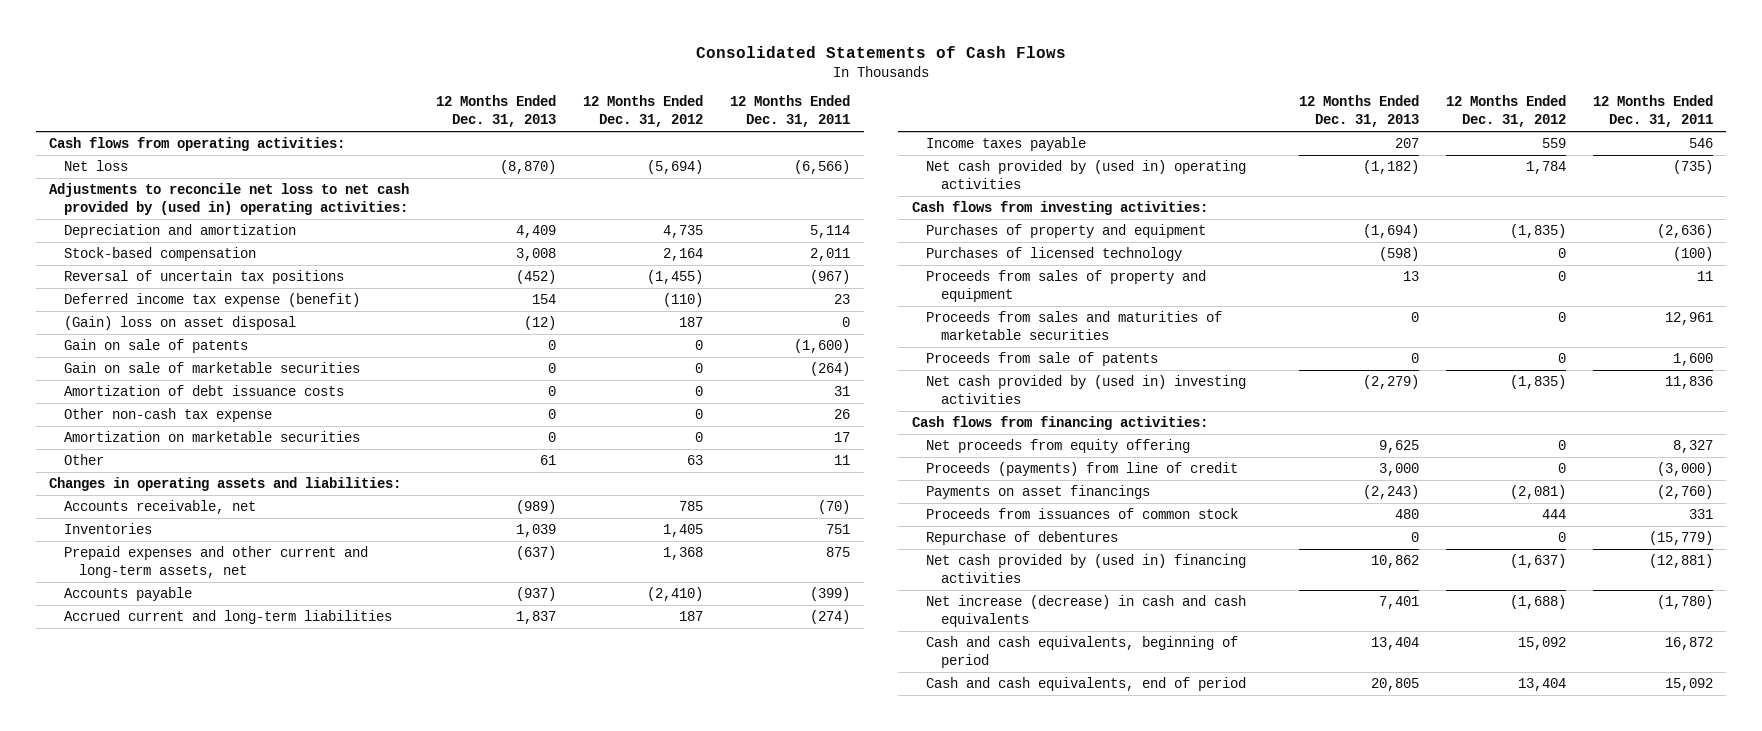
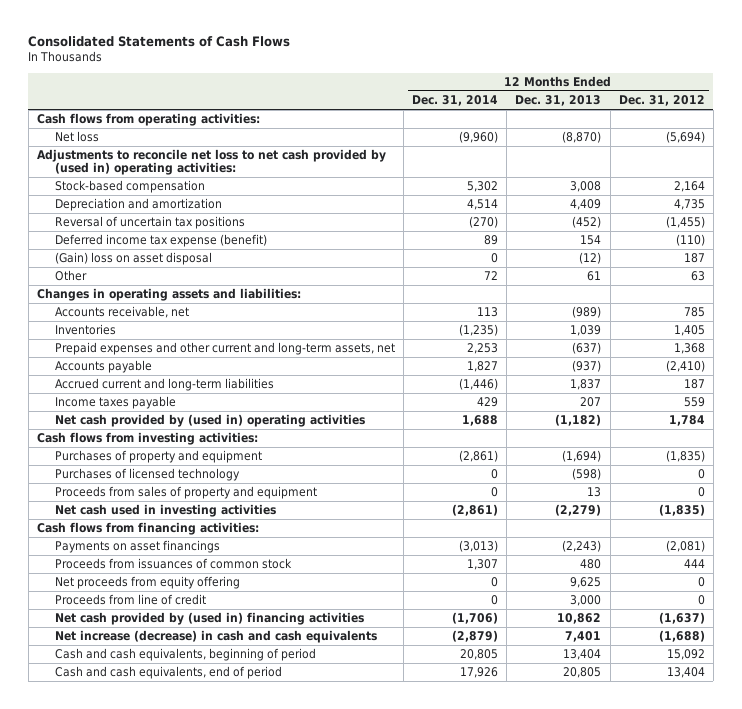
- | 12 Months Ended Dec. 31, 2013 | 12 Months Ended Dec. 31, 2012 | 12 Months Ended Dec. 31, 2011
+ | 12 Months Ended Dec. 31, 2014 | 12 Months Ended Dec. 31, 2013 | 12 Months Ended Dec. 31, 2012
moved down: Depreciation and amortization | 4,514 | 4,409 | 4,735
- Gain on sale of patents | 0 | 0 | (1,600)
- Gain on sale of marketable securities | 0 | 0 | (264)
- Amortization of debt issuance costs | 0 | 0 | 31
- Other non-cash tax expense | 0 | 0 | 26
- Amortization on marketable securities | 0 | 0 | 17
- Proceeds from sales and maturities of marketable securities | 0 | 0 | 12,961
- Proceeds from sale of patents | 0 | 0 | 1,600
- Net cash provided by (used in) investing activities | (2,279) | (1,835) | 11,836
+ Net cash used in investing activities | (2,861) | (2,279) | (1,835)
- Proceeds (payments) from line of credit | 3,000 | 0 | (3,000)
- Repurchase of debentures | 0 | 0 | (15,779)
moved down: Net proceeds from equity offering | 0 | 9,625 | 0
+ Proceeds from line of credit | 0 | 3,000 | 0

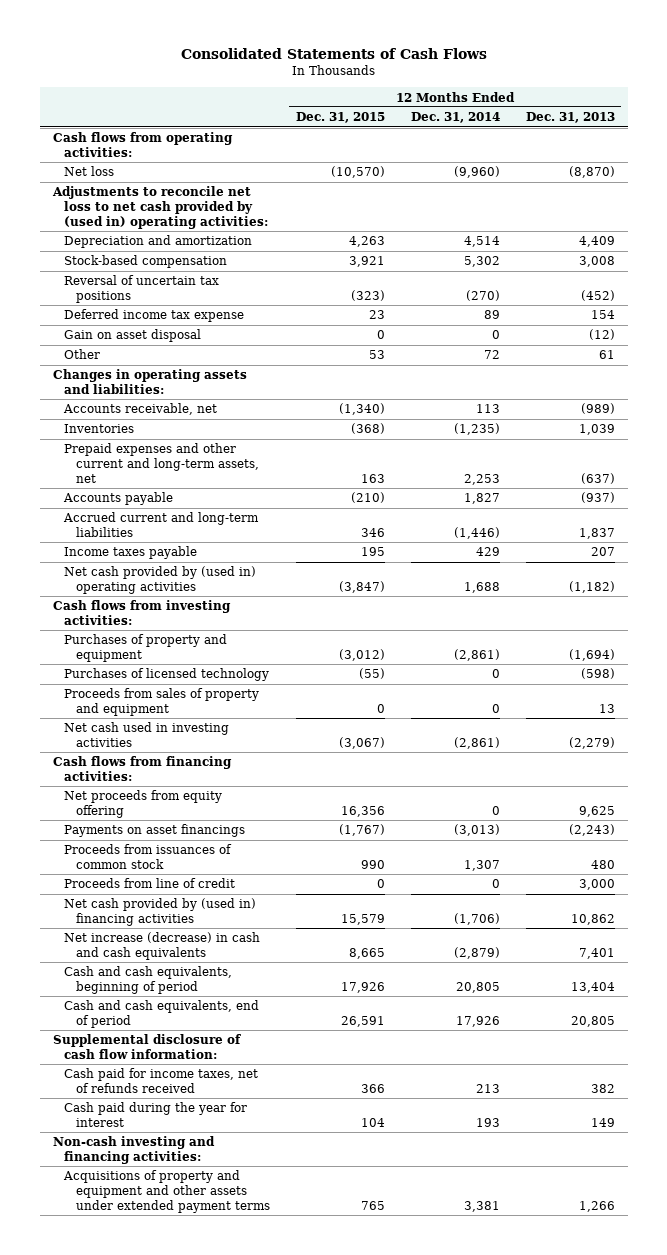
- | 12 Months Ended Dec. 31, 2014 | 12 Months Ended Dec. 31, 2013 | 12 Months Ended Dec. 31, 2012
+ | 12 Months Ended Dec. 31, 2015 | 12 Months Ended Dec. 31, 2014 | 12 Months Ended Dec. 31, 2013
moved down: Stock-based compensation | 3,921 | 5,302 | 3,008
- Deferred income tax expense (benefit) | 89 | 154 | (110)
- (Gain) loss on asset disposal | 0 | (12) | 187
+ Deferred income tax expense | 23 | 89 | 154
+ Gain on asset disposal | 0 | 0 | (12)
moved up: Net proceeds from equity offering | 16,356 | 0 | 9,625
+ Supplemental disclosure of cash flow information:
+ Cash paid for income taxes, net of refunds received | 366 | 213 | 382
+ Cash paid during the year for interest | 104 | 193 | 149
+ Non-cash investing and financing activities:
+ Acquisitions of property and equipment and other assets under extended payment terms | 765 | 3,381 | 1,266

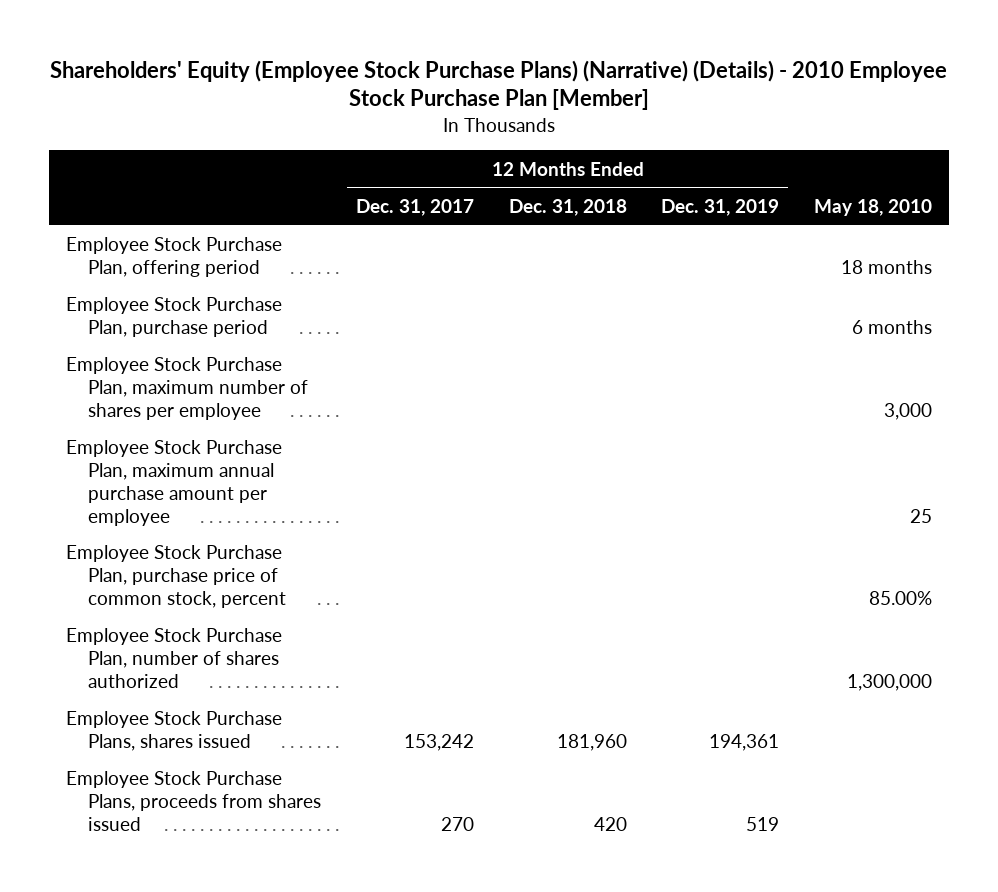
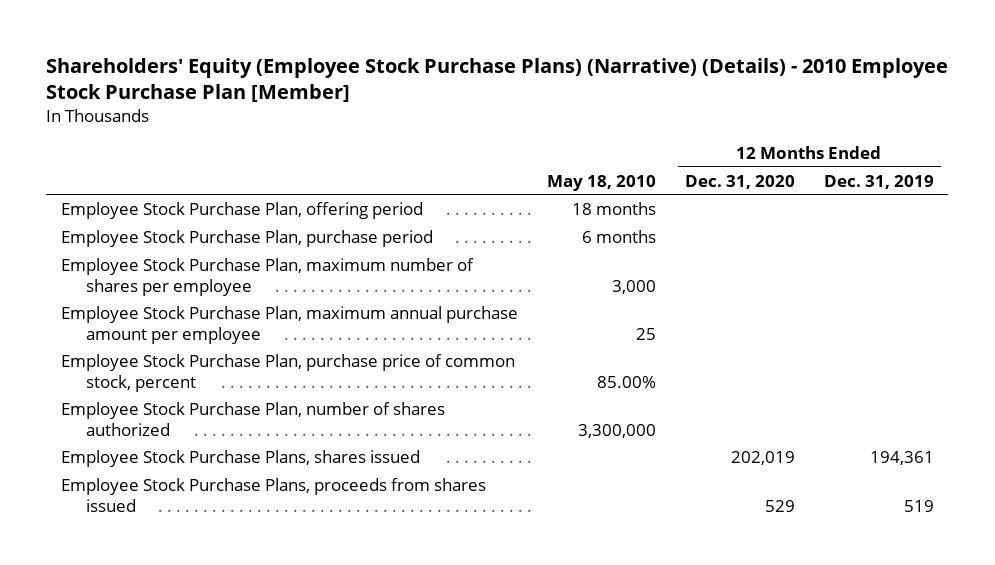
- | 12 Months Ended Dec. 31, 2017 | 12 Months Ended Dec. 31, 2018 | 12 Months Ended Dec. 31, 2019 | May 18, 2010
+ | May 18, 2010 | 12 Months Ended Dec. 31, 2020 | 12 Months Ended Dec. 31, 2019
- Employee Stock Purchase Plan, number of shares authorized | | | | 1,300,000
+ Employee Stock Purchase Plan, number of shares authorized | 3,300,000 | |

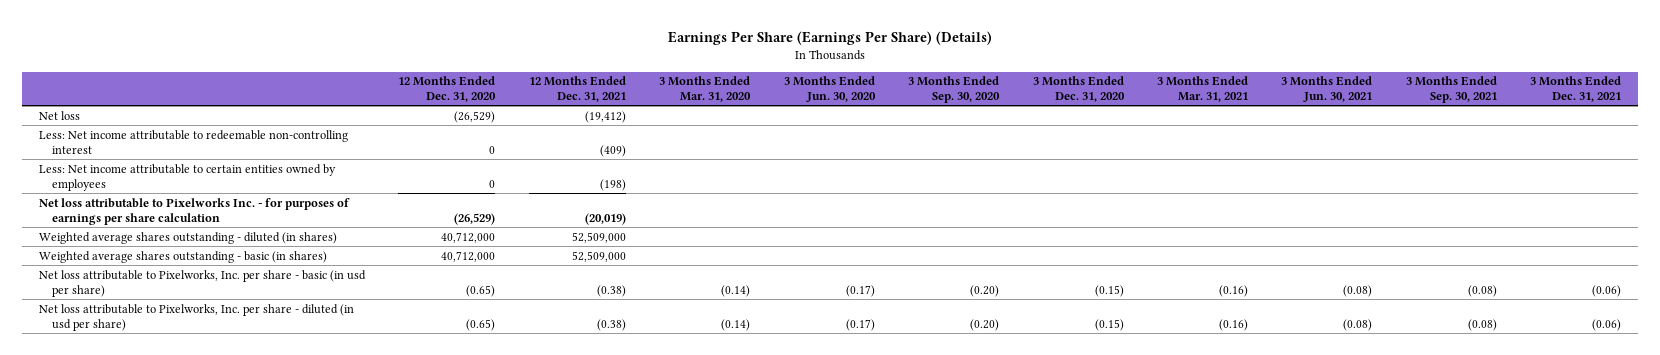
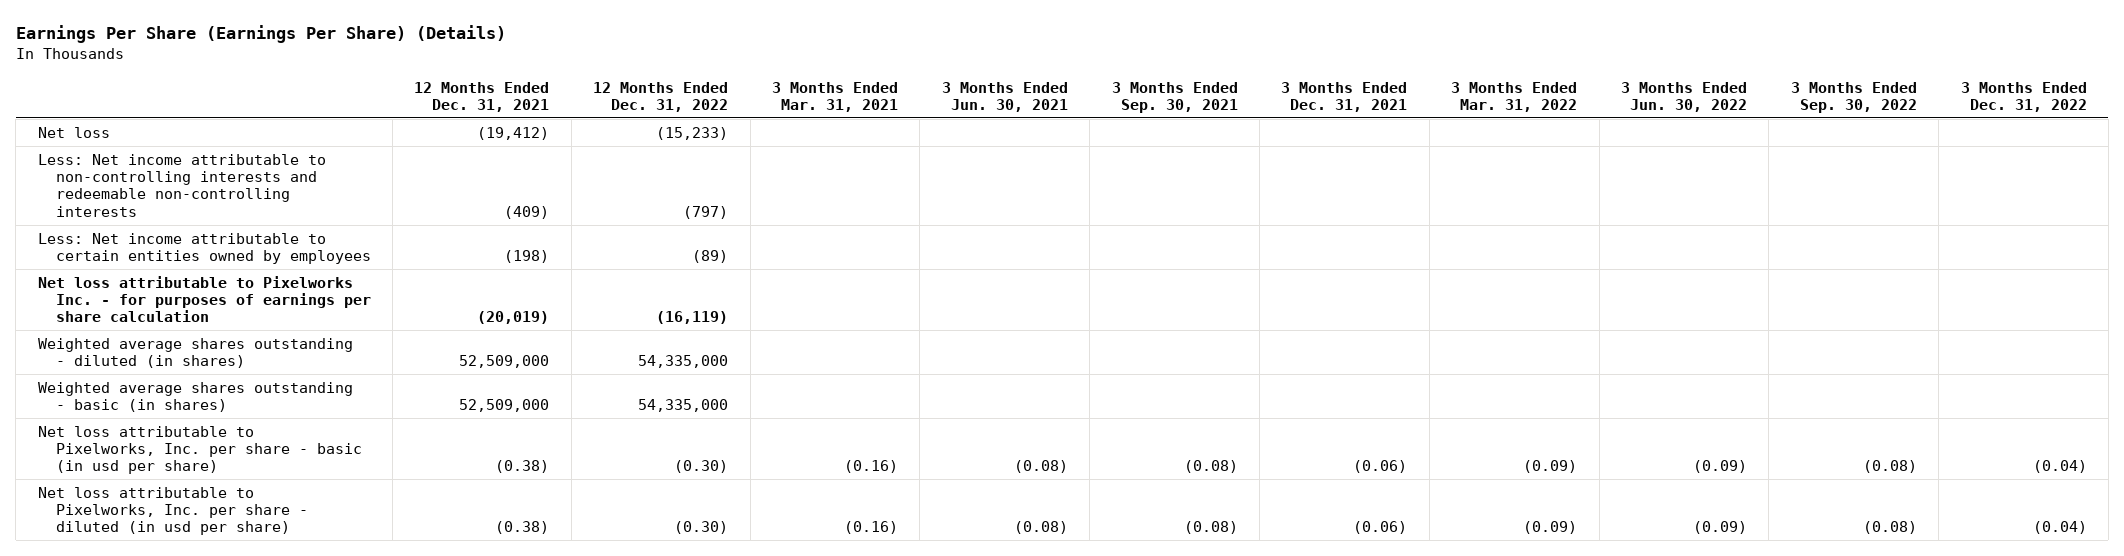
- | 12 Months Ended Dec. 31, 2020 | 12 Months Ended Dec. 31, 2021 | 3 Months Ended Mar. 31, 2020 | 3 Months Ended Jun. 30, 2020 | 3 Months Ended Sep. 30, 2020 | 3 Months Ended Dec. 31, 2020 | 3 Months Ended Mar. 31, 2021 | 3 Months Ended Jun. 30, 2021 | 3 Months Ended Sep. 30, 2021 | 3 Months Ended Dec. 31, 2021
+ | 12 Months Ended Dec. 31, 2021 | 12 Months Ended Dec. 31, 2022 | 3 Months Ended Mar. 31, 2021 | 3 Months Ended Jun. 30, 2021 | 3 Months Ended Sep. 30, 2021 | 3 Months Ended Dec. 31, 2021 | 3 Months Ended Mar. 31, 2022 | 3 Months Ended Jun. 30, 2022 | 3 Months Ended Sep. 30, 2022 | 3 Months Ended Dec. 31, 2022
- Less: Net income attributable to redeemable non-controlling interest | 0 | (409) | | | | | | | |
+ Less: Net income attributable to non-controlling interests and redeemable non-controlling interests | (409) | (797) | | | | | | | |

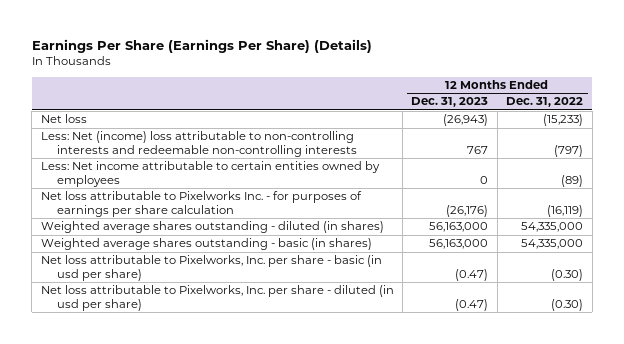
- | 12 Months Ended Dec. 31, 2021 | 12 Months Ended Dec. 31, 2022 | 3 Months Ended Mar. 31, 2021 | 3 Months Ended Jun. 30, 2021 | 3 Months Ended Sep. 30, 2021 | 3 Months Ended Dec. 31, 2021 | 3 Months Ended Mar. 31, 2022 | 3 Months Ended Jun. 30, 2022 | 3 Months Ended Sep. 30, 2022 | 3 Months Ended Dec. 31, 2022
+ | 12 Months Ended Dec. 31, 2023 | 12 Months Ended Dec. 31, 2022
- Less: Net income attributable to non-controlling interests and redeemable non-controlling interests | (409) | (797) | | | | | | | |
+ Less: Net (income) loss attributable to non-controlling interests and redeemable non-controlling interests | 767 | (797)

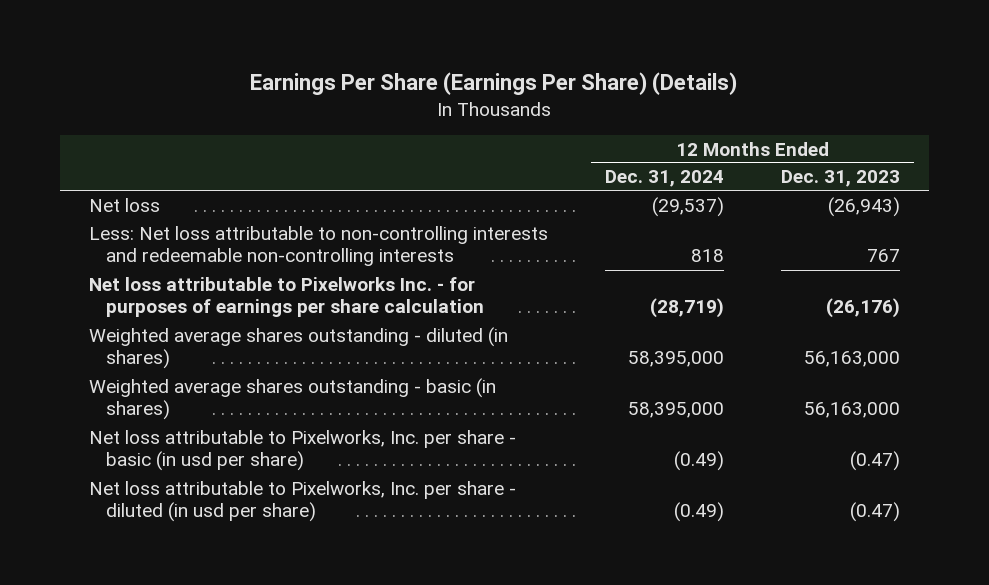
- | 12 Months Ended Dec. 31, 2023 | 12 Months Ended Dec. 31, 2022
+ | 12 Months Ended Dec. 31, 2024 | 12 Months Ended Dec. 31, 2023
- Less: Net (income) loss attributable to non-controlling interests and redeemable non-controlling interests | 767 | (797)
- Less: Net income attributable to certain entities owned by employees | 0 | (89)
+ Less: Net loss attributable to non-controlling interests and redeemable non-controlling interests | 818 | 767

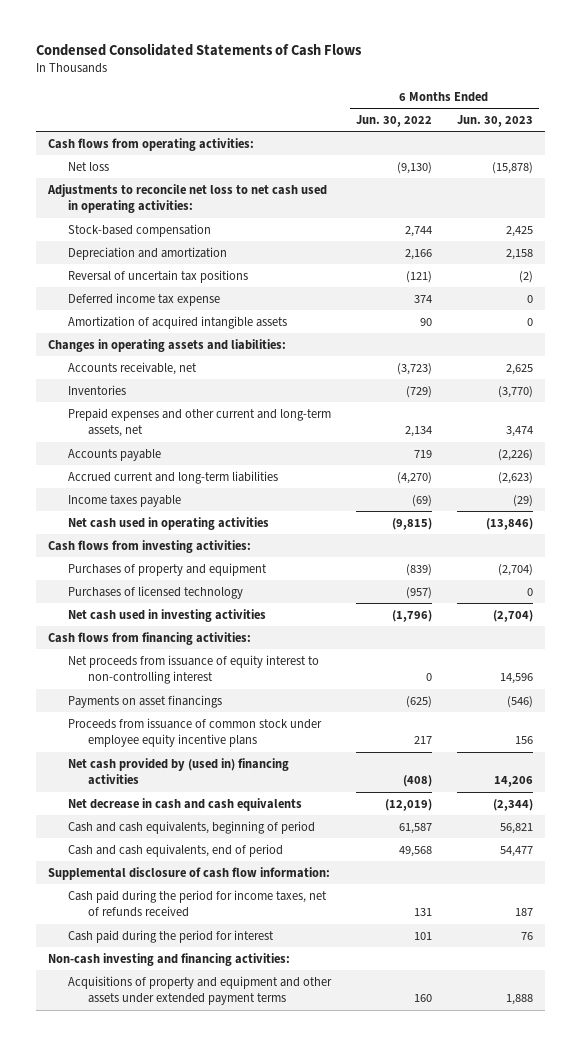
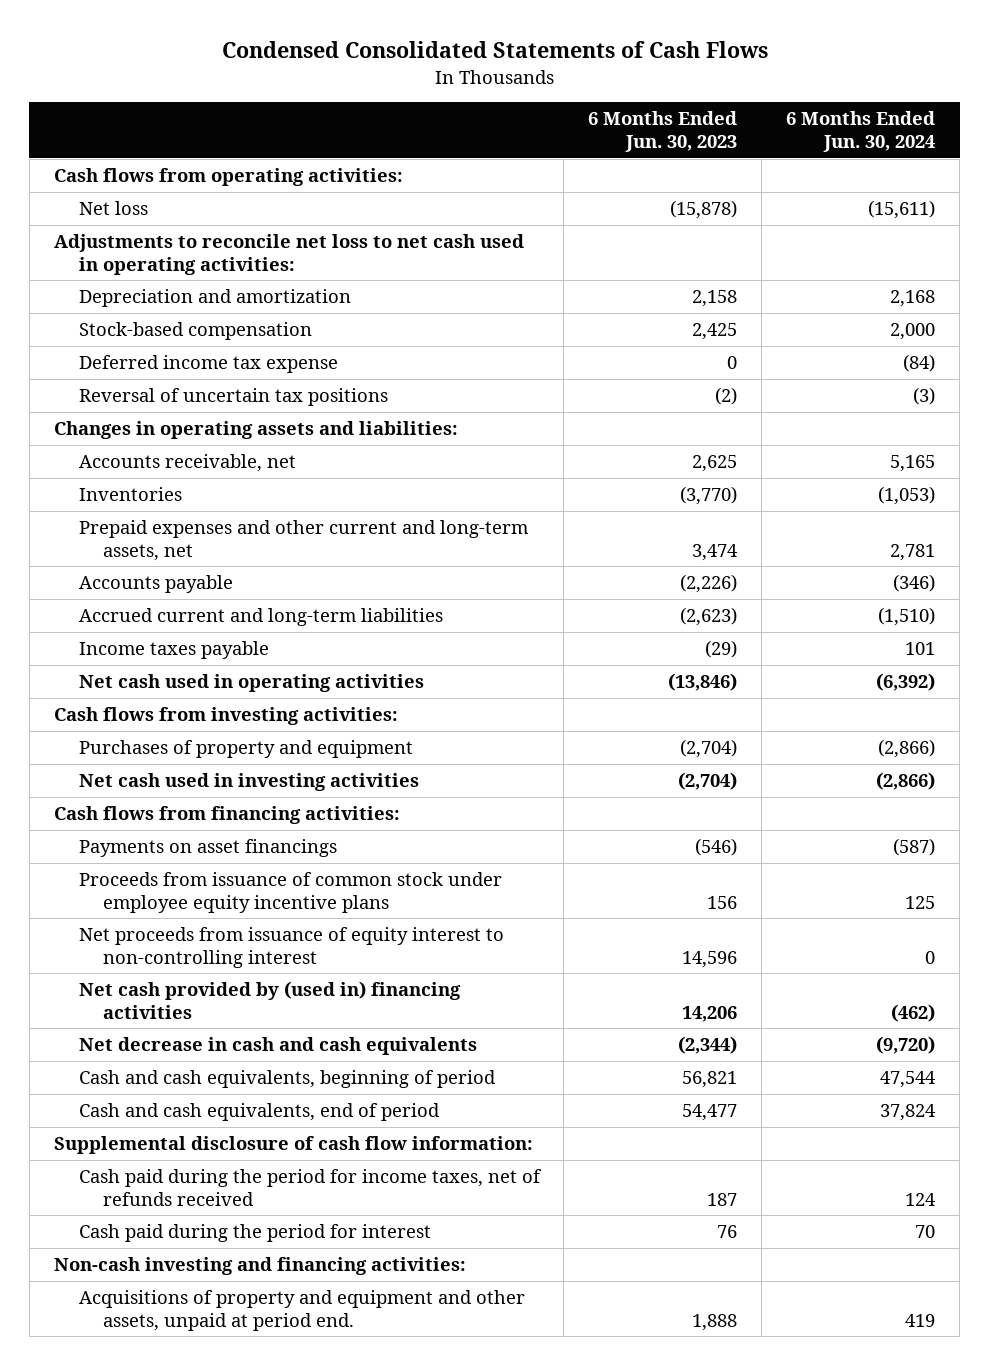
- | 6 Months Ended Jun. 30, 2022 | 6 Months Ended Jun. 30, 2023
+ | 6 Months Ended Jun. 30, 2023 | 6 Months Ended Jun. 30, 2024
moved down: Stock-based compensation | 2,425 | 2,000
- Amortization of acquired intangible assets | 90 | 0
moved down: Reversal of uncertain tax positions | (2) | (3)
- Purchases of licensed technology | (957) | 0
moved down: Net proceeds from issuance of equity interest to non-controlling interest | 14,596 | 0
- Acquisitions of property and equipment and other assets under extended payment terms | 160 | 1,888
+ Acquisitions of property and equipment and other assets, unpaid at period end. | 1,888 | 419

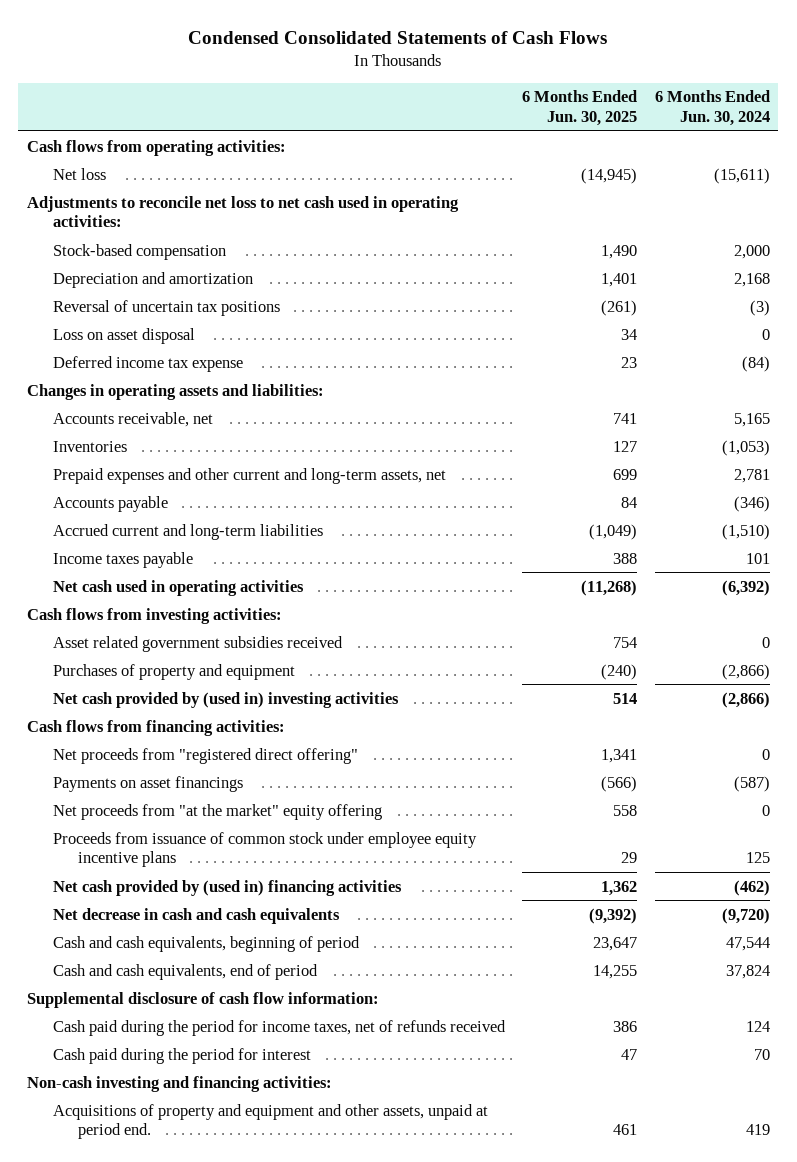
- | 6 Months Ended Jun. 30, 2023 | 6 Months Ended Jun. 30, 2024
+ | 6 Months Ended Jun. 30, 2025 | 6 Months Ended Jun. 30, 2024
moved down: Depreciation and amortization | 1,401 | 2,168
+ Loss on asset disposal | 34 | 0
moved down: Deferred income tax expense | 23 | (84)
+ Asset related government subsidies received | 754 | 0
- Net cash used in investing activities | (2,704) | (2,866)
+ Net cash provided by (used in) investing activities | 514 | (2,866)
+ Net proceeds from "registered direct offering" | 1,341 | 0
+ Net proceeds from "at the market" equity offering | 558 | 0
- Net proceeds from issuance of equity interest to non-controlling interest | 14,596 | 0

